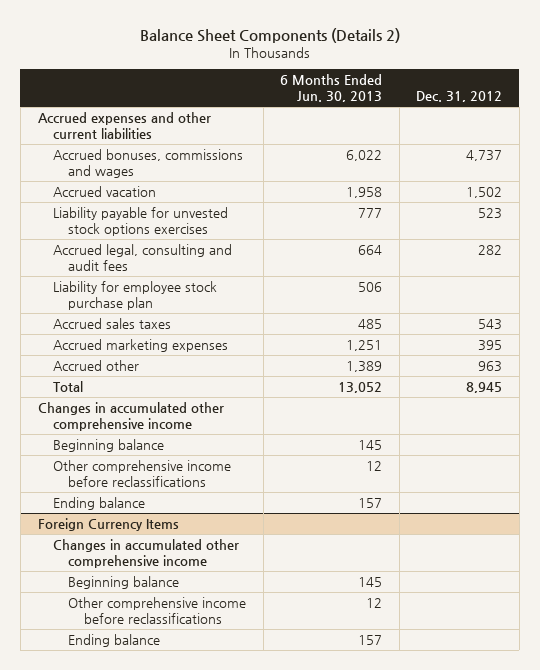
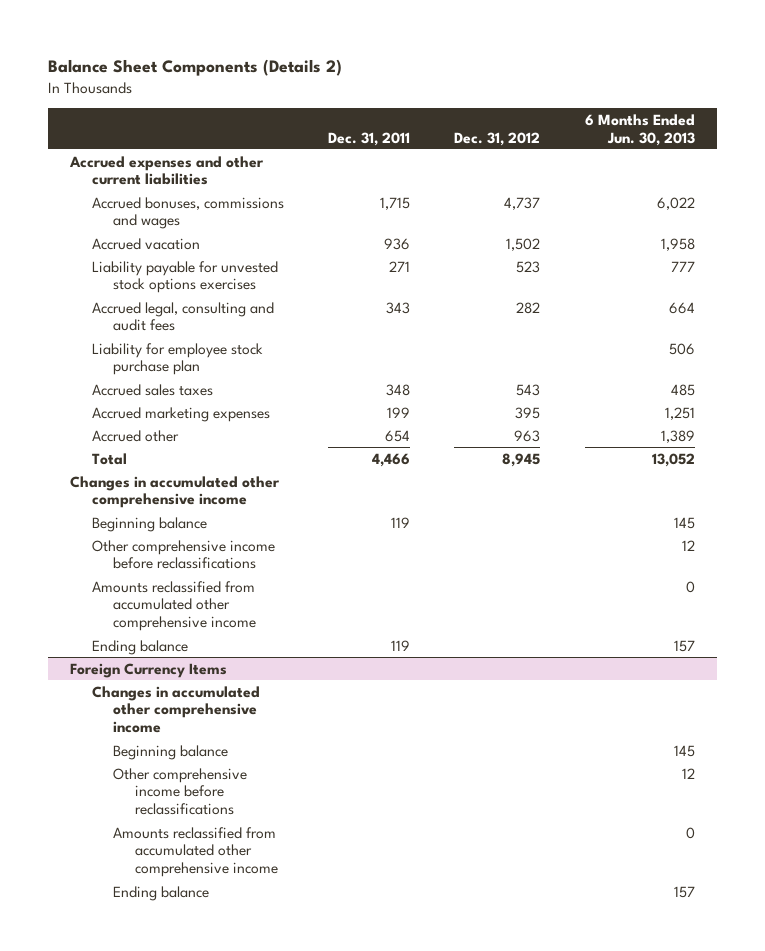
- | 6 Months Ended Jun. 30, 2013 | Dec. 31, 2012
+ | Dec. 31, 2011 | Dec. 31, 2012 | 6 Months Ended Jun. 30, 2013
+ Amounts reclassified from accumulated other comprehensive income | | | 0
@ Foreign Currency Items
+ Amounts reclassified from accumulated other comprehensive income | | | 0

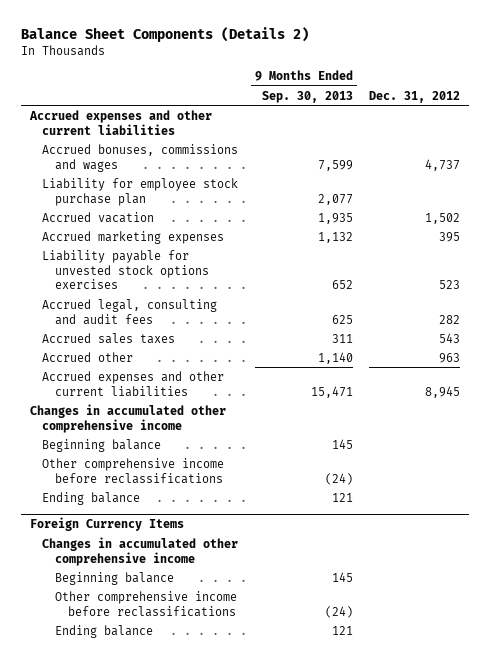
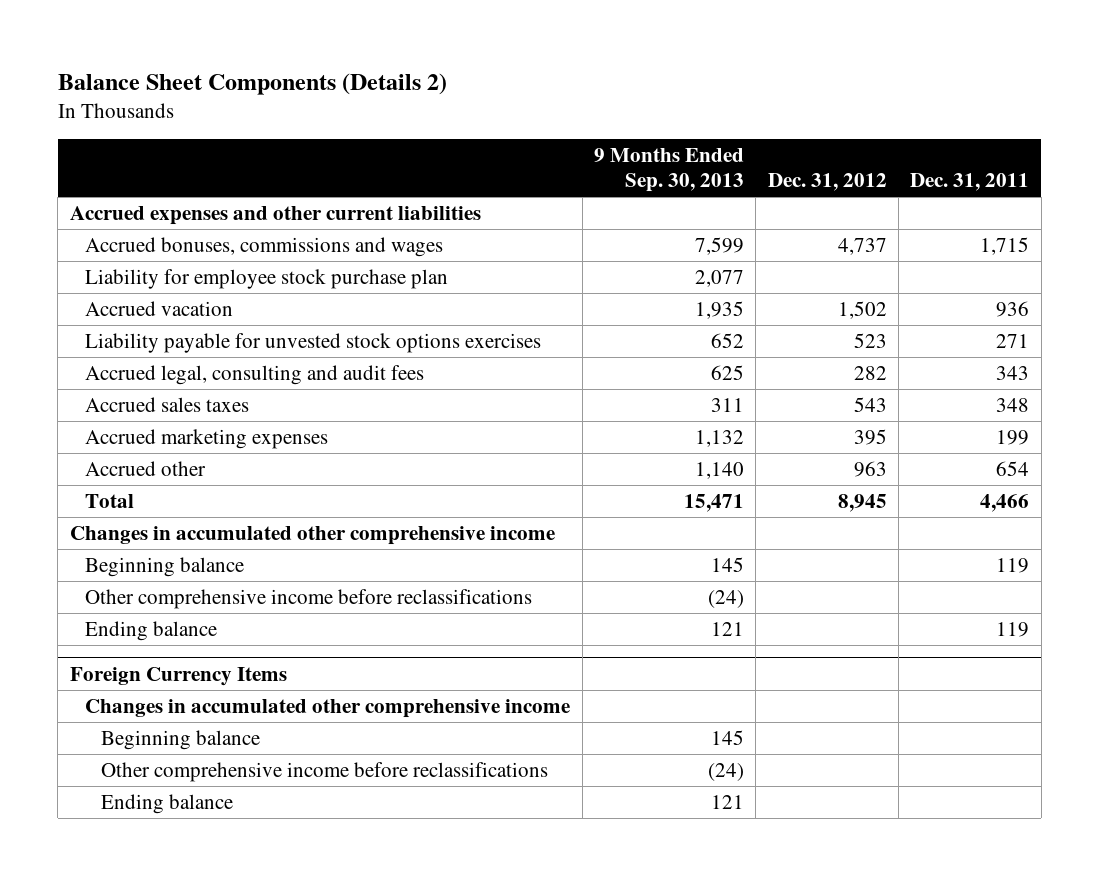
- | 9 Months Ended Sep. 30, 2013 | Dec. 31, 2012
+ | 9 Months Ended Sep. 30, 2013 | Dec. 31, 2012 | Dec. 31, 2011
moved down: Accrued marketing expenses | 1,132 | 395 | 199
- Accrued expenses and other current liabilities | 15,471 | 8,945
+ Total | 15,471 | 8,945 | 4,466

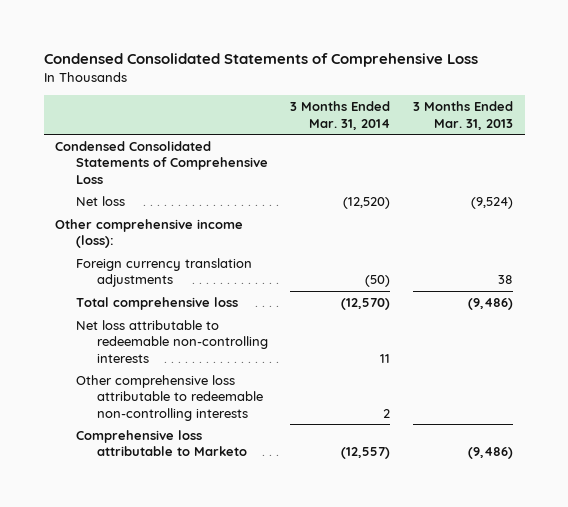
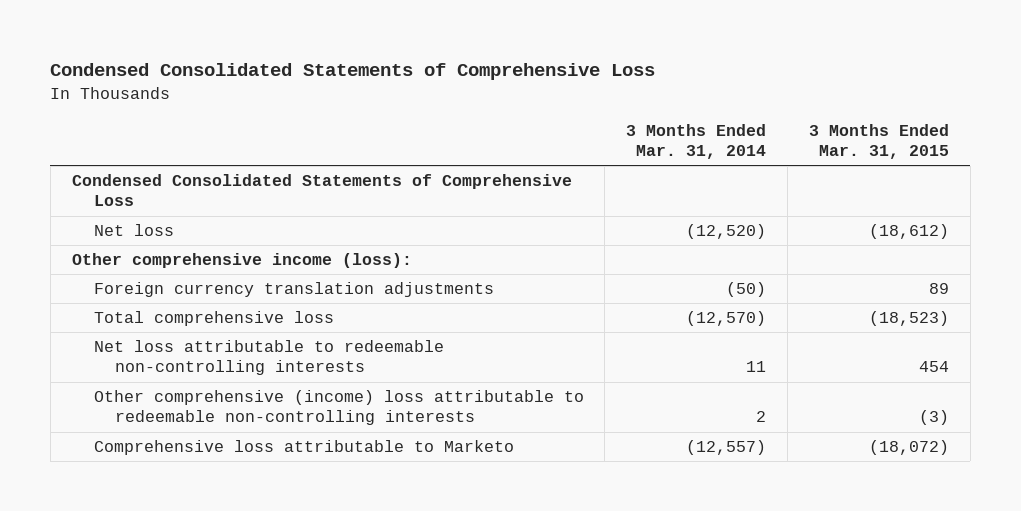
- | 3 Months Ended Mar. 31, 2014 | 3 Months Ended Mar. 31, 2013
+ | 3 Months Ended Mar. 31, 2014 | 3 Months Ended Mar. 31, 2015
- Other comprehensive loss attributable to redeemable non-controlling interests | 2 |
+ Other comprehensive (income) loss attributable to redeemable non-controlling interests | 2 | (3)

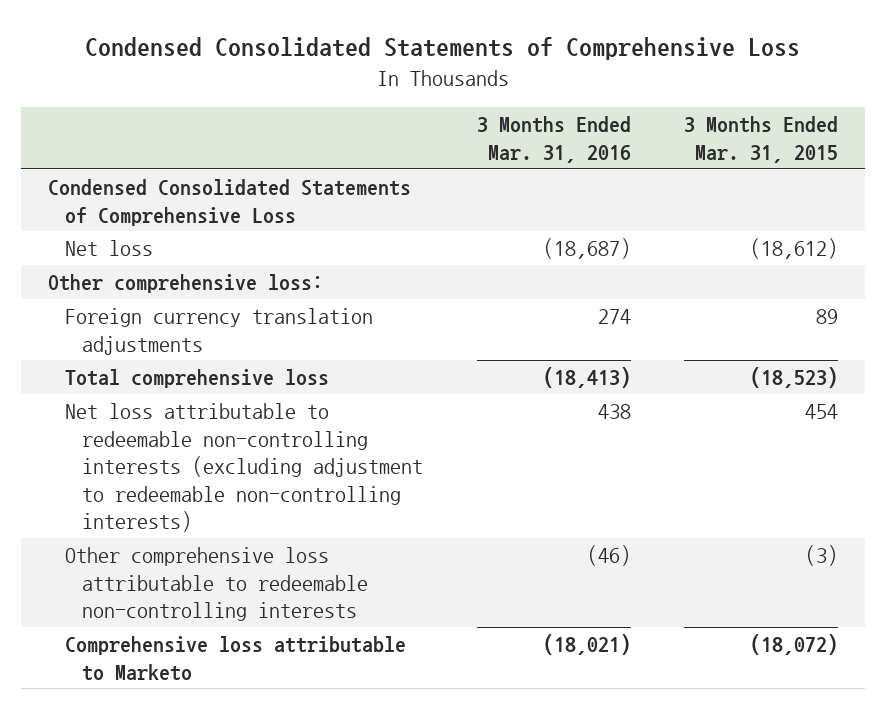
- | 3 Months Ended Mar. 31, 2014 | 3 Months Ended Mar. 31, 2015
+ | 3 Months Ended Mar. 31, 2016 | 3 Months Ended Mar. 31, 2015
- Other comprehensive income (loss):
+ Other comprehensive loss:
- Net loss attributable to redeemable non-controlling interests | 11 | 454
- Other comprehensive (income) loss attributable to redeemable non-controlling interests | 2 | (3)
+ Net loss attributable to redeemable non-controlling interests (excluding adjustment to redeemable non-controlling interests) | 438 | 454
+ Other comprehensive loss attributable to redeemable non-controlling interests | (46) | (3)

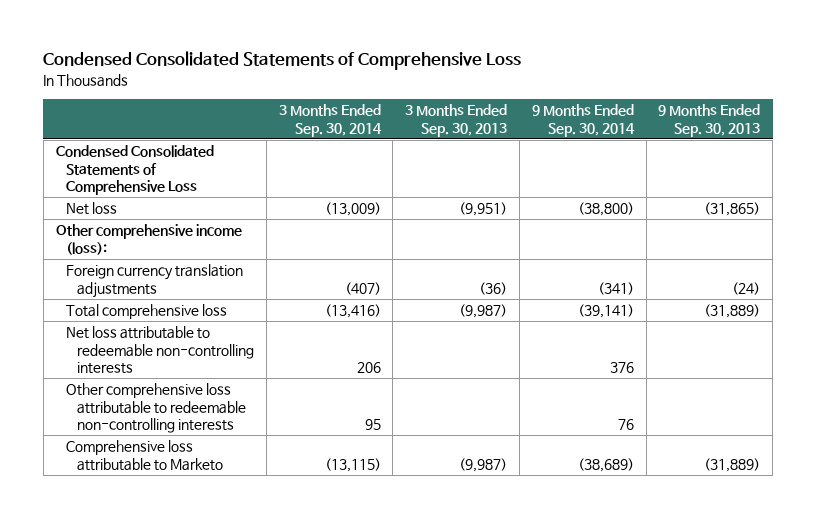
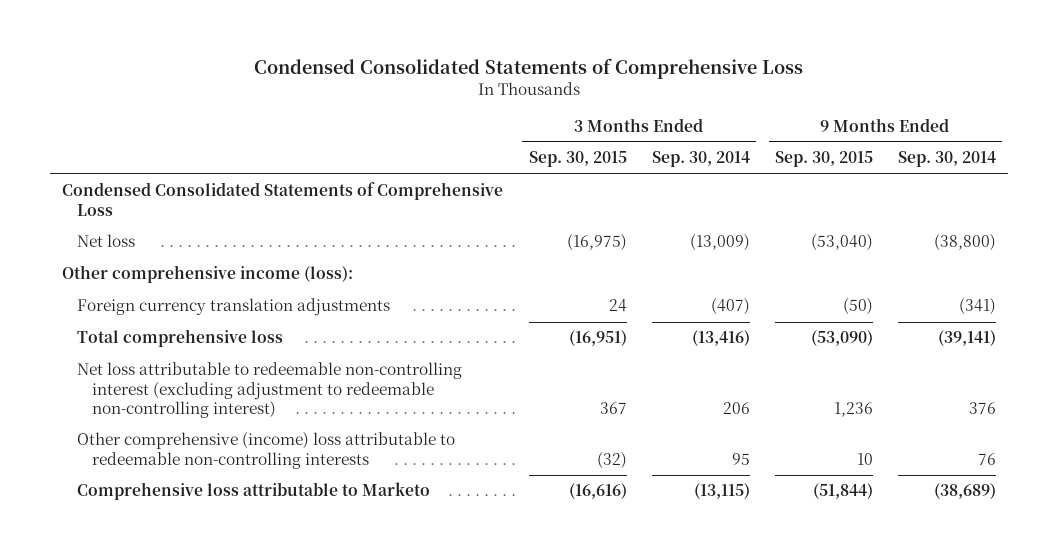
- | 3 Months Ended Sep. 30, 2014 | 3 Months Ended Sep. 30, 2013 | 9 Months Ended Sep. 30, 2014 | 9 Months Ended Sep. 30, 2013
+ | 3 Months Ended Sep. 30, 2015 | 3 Months Ended Sep. 30, 2014 | 9 Months Ended Sep. 30, 2015 | 9 Months Ended Sep. 30, 2014
- Net loss attributable to redeemable non-controlling interests | 206 | | 376 |
- Other comprehensive loss attributable to redeemable non-controlling interests | 95 | | 76 |
+ Net loss attributable to redeemable non-controlling interest (excluding adjustment to redeemable non-controlling interest) | 367 | 206 | 1,236 | 376
+ Other comprehensive (income) loss attributable to redeemable non-controlling interests | (32) | 95 | 10 | 76

